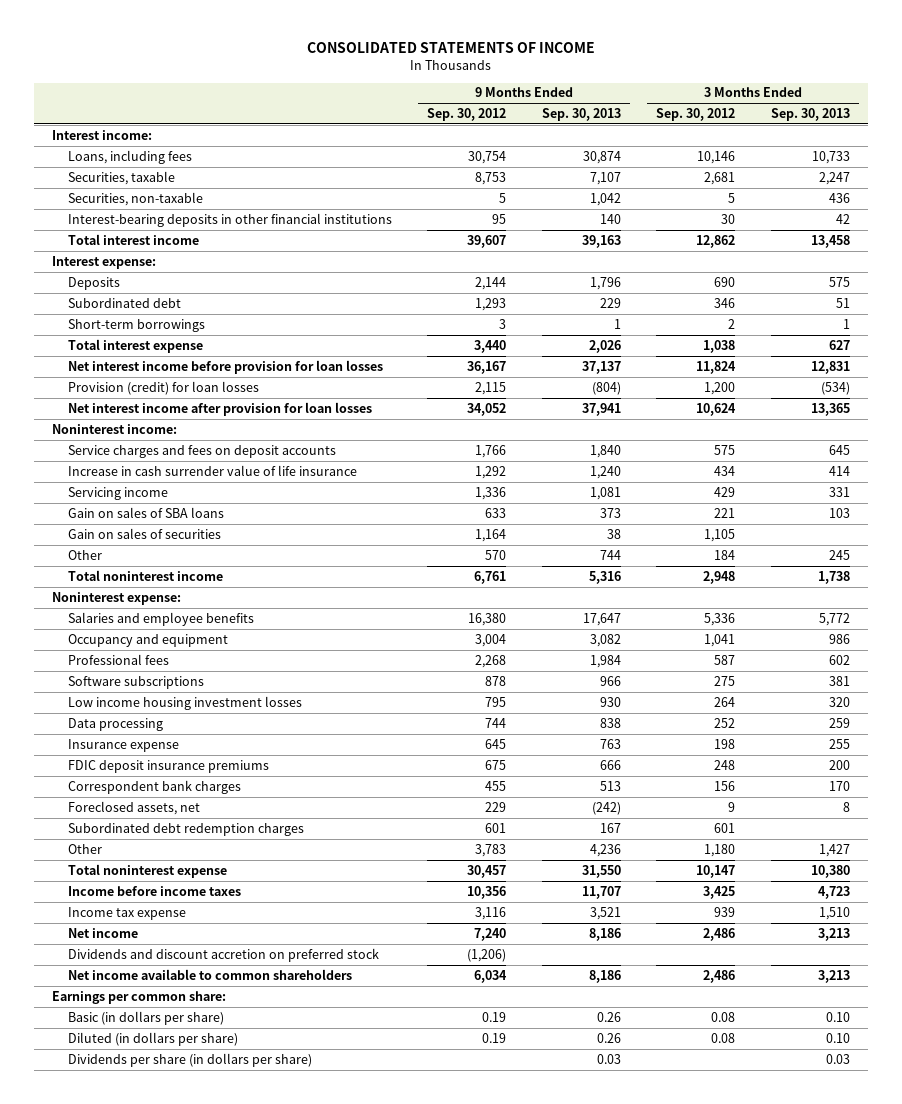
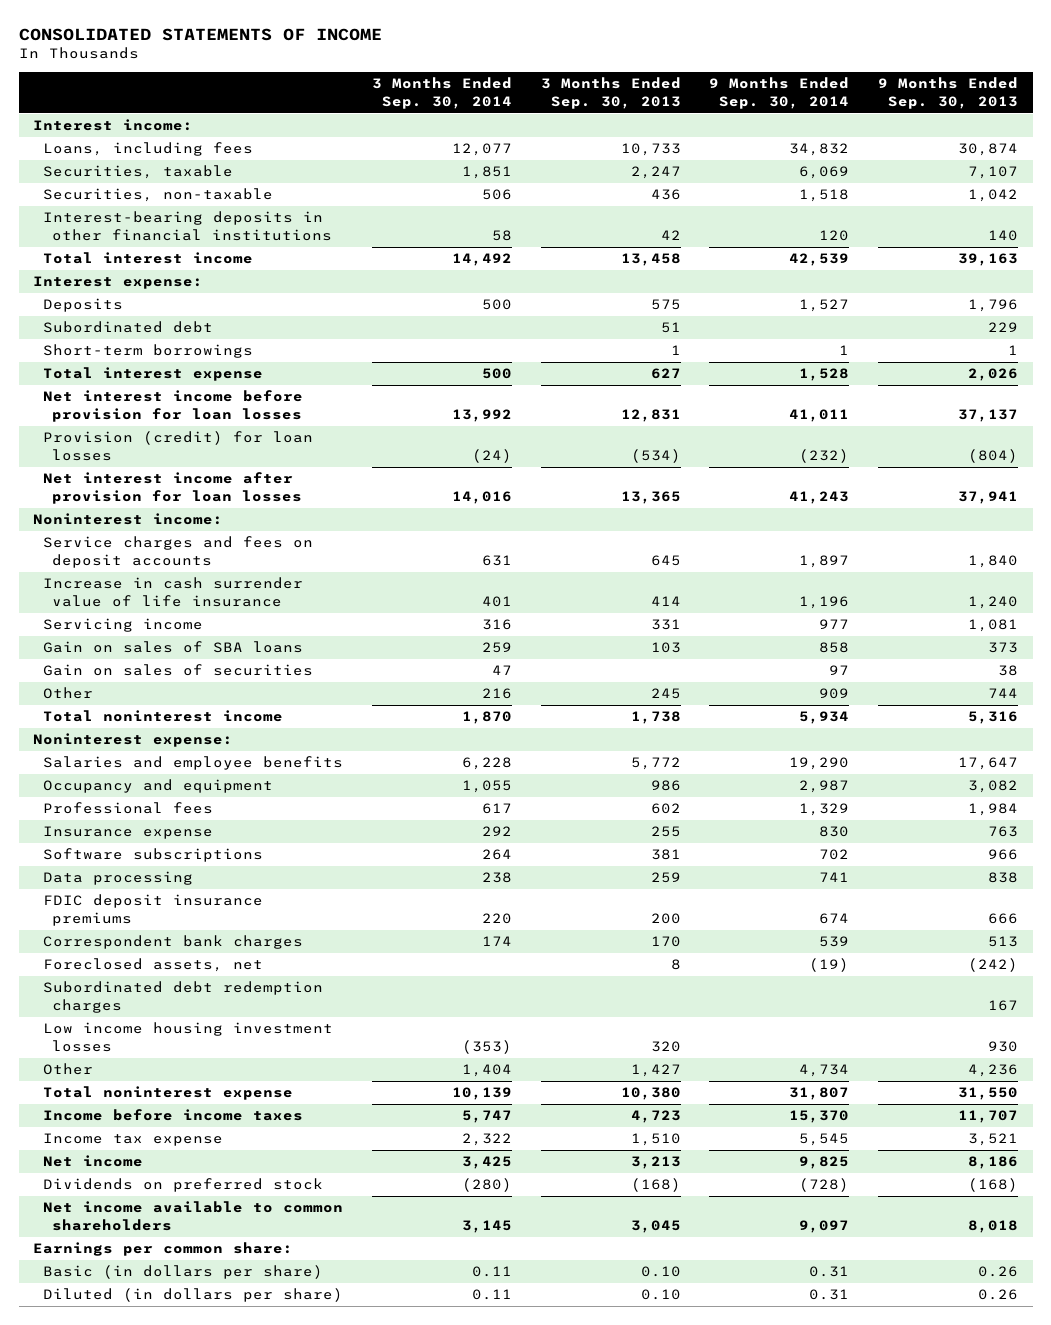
- | 9 Months Ended Sep. 30, 2012 | 9 Months Ended Sep. 30, 2013 | 3 Months Ended Sep. 30, 2012 | 3 Months Ended Sep. 30, 2013
+ | 3 Months Ended Sep. 30, 2014 | 3 Months Ended Sep. 30, 2013 | 9 Months Ended Sep. 30, 2014 | 9 Months Ended Sep. 30, 2013
moved up: Insurance expense | 292 | 255 | 830 | 763
moved down: Low income housing investment losses | (353) | 320 | | 930
- Dividends and discount accretion on preferred stock | (1,206) | | |
- Net income available to common shareholders | 6,034 | 8,186 | 2,486 | 3,213
+ Dividends on preferred stock | (280) | (168) | (728) | (168)
+ Net income available to common shareholders | 3,145 | 3,045 | 9,097 | 8,018
- Dividends per share (in dollars per share) | | 0.03 | | 0.03

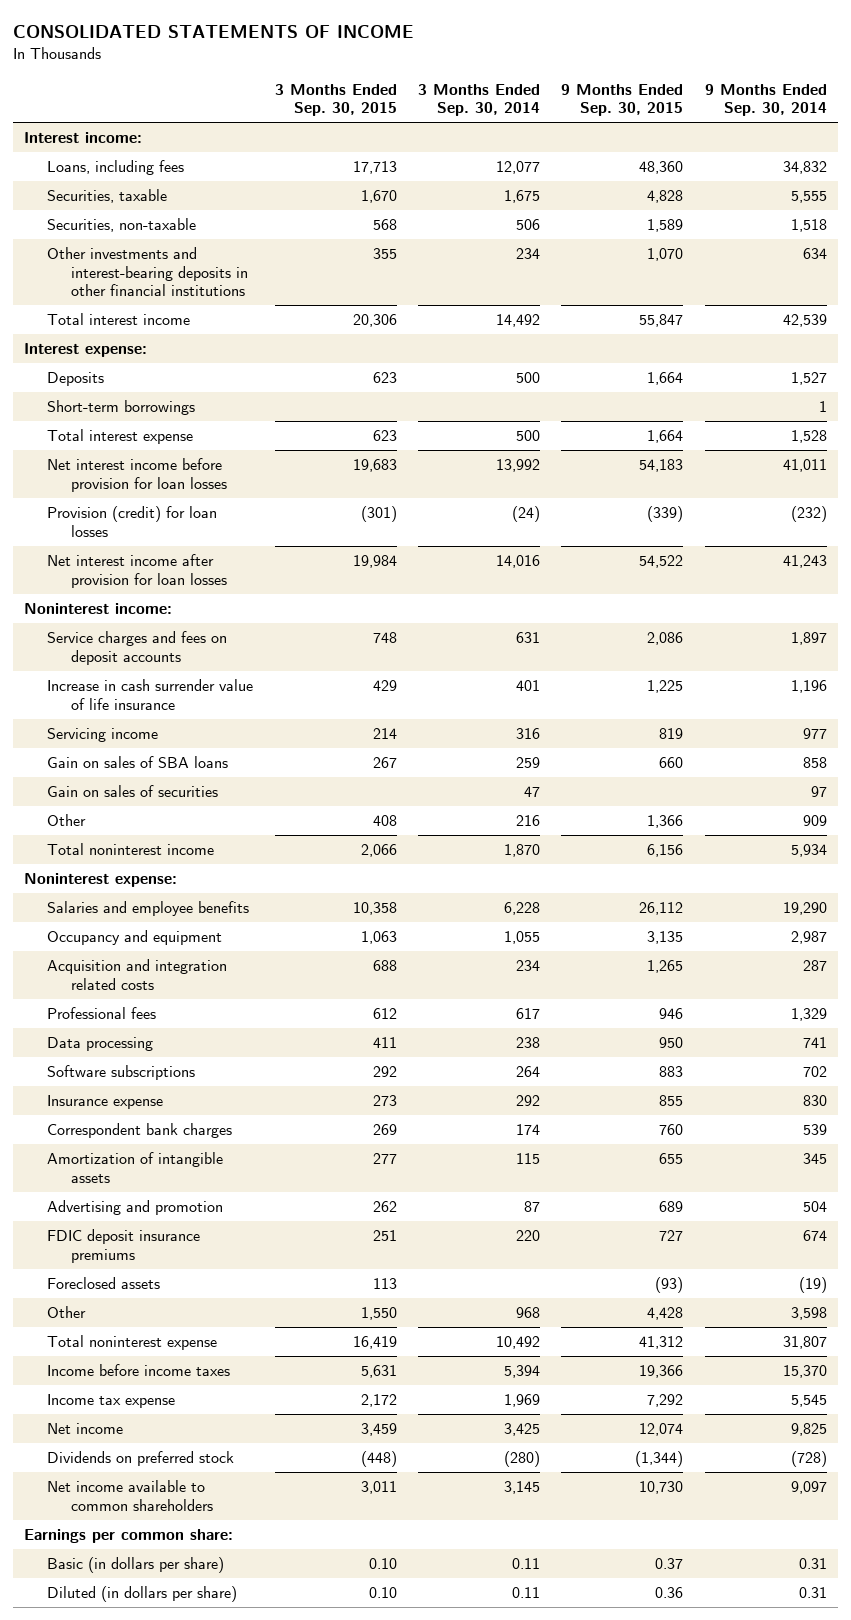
- | 3 Months Ended Sep. 30, 2014 | 3 Months Ended Sep. 30, 2013 | 9 Months Ended Sep. 30, 2014 | 9 Months Ended Sep. 30, 2013
+ | 3 Months Ended Sep. 30, 2015 | 3 Months Ended Sep. 30, 2014 | 9 Months Ended Sep. 30, 2015 | 9 Months Ended Sep. 30, 2014
- Securities, taxable | 1,851 | 2,247 | 6,069 | 7,107
+ Securities, taxable | 1,670 | 1,675 | 4,828 | 5,555
- Interest-bearing deposits in other financial institutions | 58 | 42 | 120 | 140
+ Other investments and interest-bearing deposits in other financial institutions | 355 | 234 | 1,070 | 634
- Subordinated debt | | 51 | | 229
+ Acquisition and integration related costs | 688 | 234 | 1,265 | 287
moved down: Software subscriptions | 292 | 264 | 883 | 702
moved down: Insurance expense | 273 | 292 | 855 | 830
- Foreclosed assets, net | | 8 | (19) | (242)
- Subordinated debt redemption charges | | | | 167
- Low income housing investment losses | (353) | 320 | | 930
- Other | 1,404 | 1,427 | 4,734 | 4,236
- Total noninterest expense | 10,139 | 10,380 | 31,807 | 31,550
- Income before income taxes | 5,747 | 4,723 | 15,370 | 11,707
- Income tax expense | 2,322 | 1,510 | 5,545 | 3,521
+ Amortization of intangible assets | 277 | 115 | 655 | 345
+ Advertising and promotion | 262 | 87 | 689 | 504
moved down: FDIC deposit insurance premiums | 251 | 220 | 727 | 674
+ Foreclosed assets | 113 | | (93) | (19)
+ Other | 1,550 | 968 | 4,428 | 3,598
+ Total noninterest expense | 16,419 | 10,492 | 41,312 | 31,807
+ Income before income taxes | 5,631 | 5,394 | 19,366 | 15,370
+ Income tax expense | 2,172 | 1,969 | 7,292 | 5,545

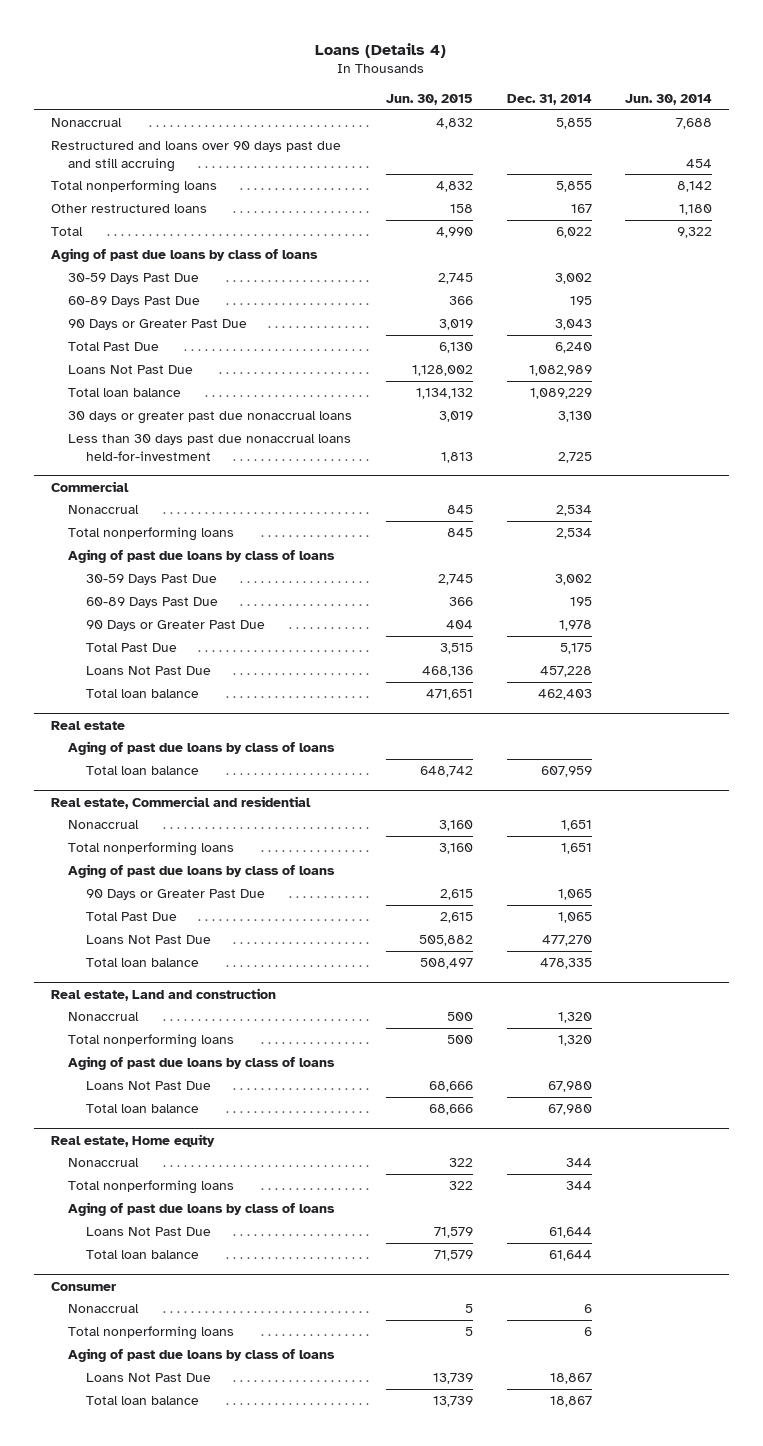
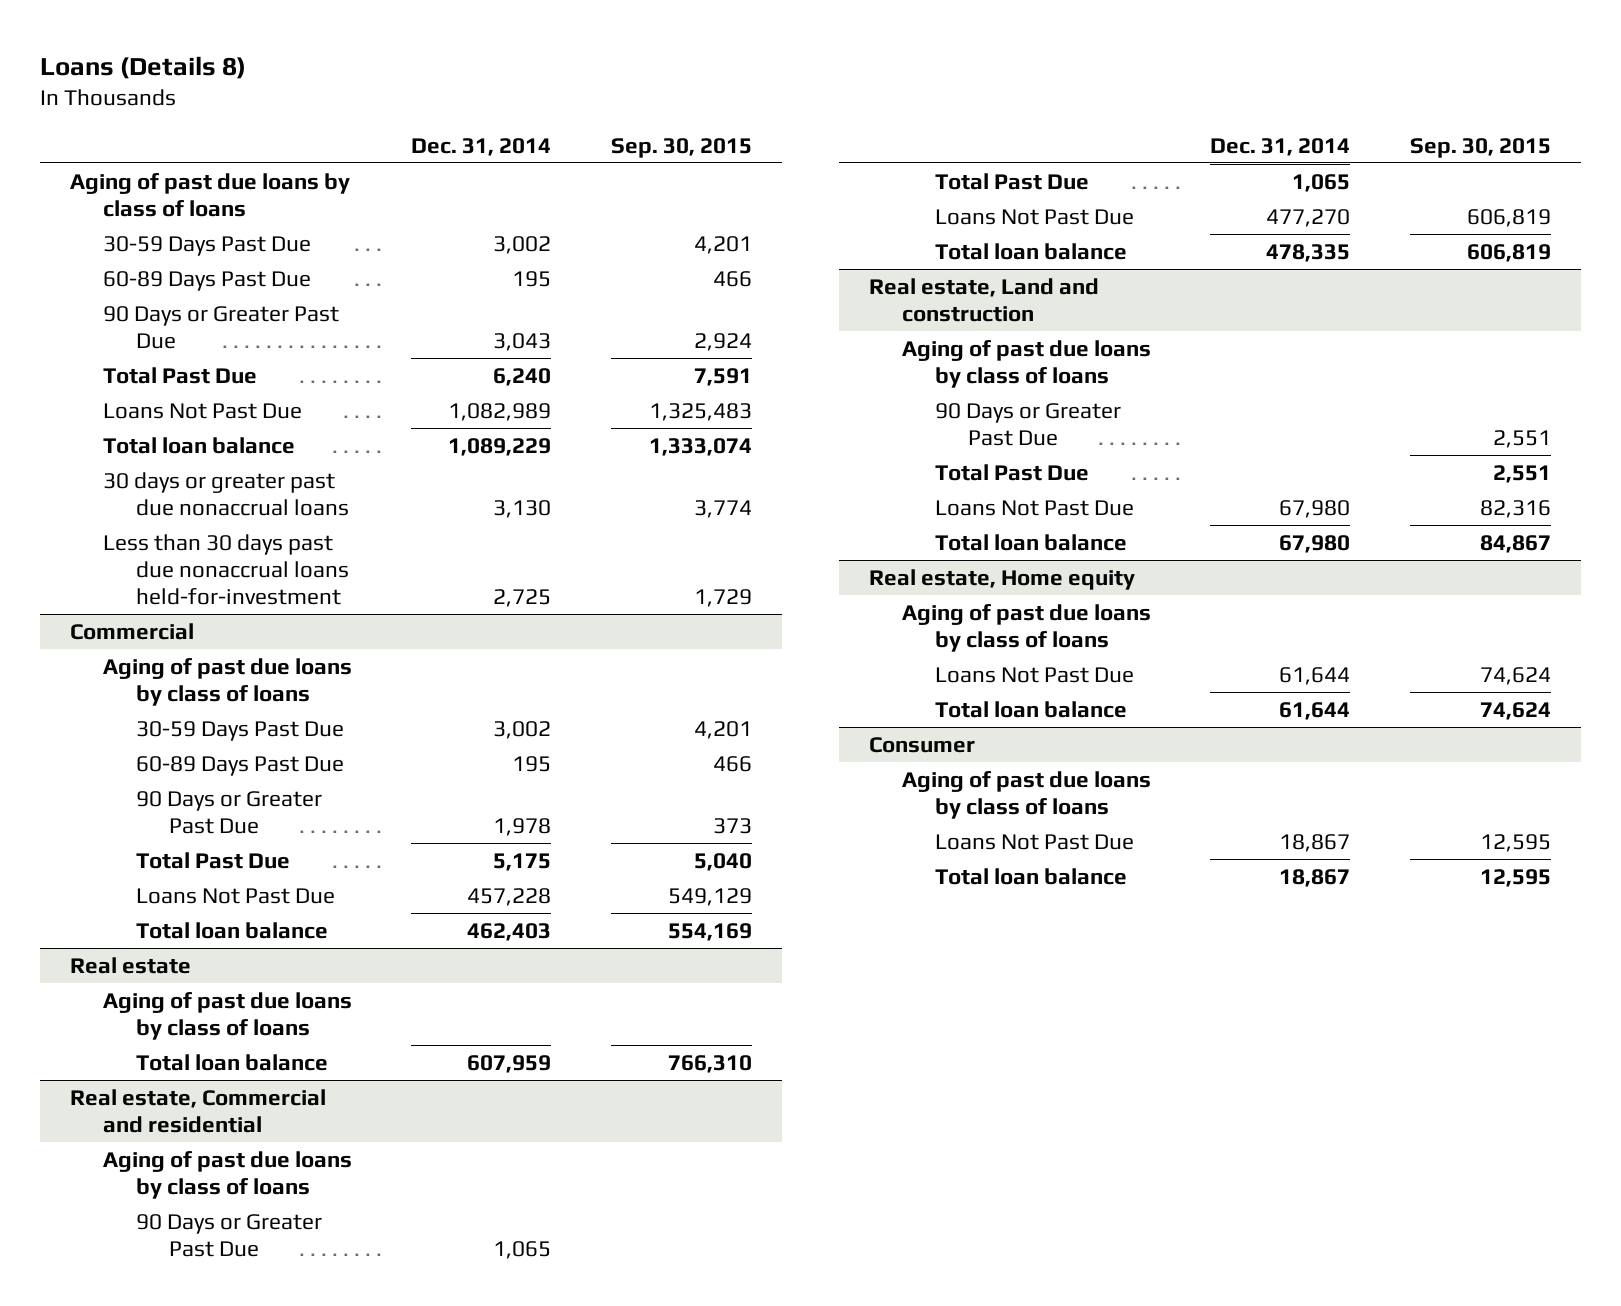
- Loans (Details 4)
+ Loans (Details 8)
- | Jun. 30, 2015 | Dec. 31, 2014 | Jun. 30, 2014
+ | Dec. 31, 2014 | Sep. 30, 2015
- Nonaccrual | 4,832 | 5,855 | 7,688
- Restructured and loans over 90 days past due and still accruing | | | 454
- Total nonperforming loans | 4,832 | 5,855 | 8,142
- Other restructured loans | 158 | 167 | 1,180
- Total | 4,990 | 6,022 | 9,322
@ Commercial
- Nonaccrual | 845 | 2,534 |
- Total nonperforming loans | 845 | 2,534 |
@ Real estate, Commercial and residential
- Nonaccrual | 3,160 | 1,651 |
- Total nonperforming loans | 3,160 | 1,651 |
@ Real estate, Land and construction
- Nonaccrual | 500 | 1,320 |
- Total nonperforming loans | 500 | 1,320 |
+ 90 Days or Greater Past Due | | 2,551
+ Total Past Due | | 2,551
@ Real estate, Home equity
- Nonaccrual | 322 | 344 |
- Total nonperforming loans | 322 | 344 |
@ Consumer
- Nonaccrual | 5 | 6 |
- Total nonperforming loans | 5 | 6 |

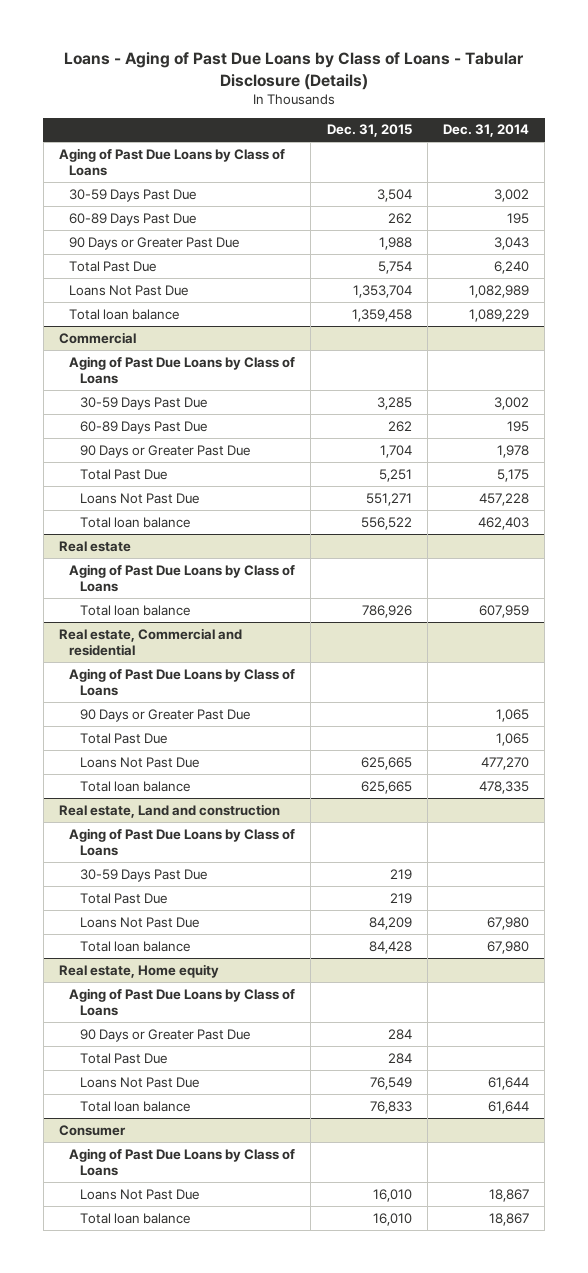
- Loans (Details 8)
+ Loans - Aging of Past Due Loans by Class of Loans - Tabular Disclosure (Details)
- | Dec. 31, 2014 | Sep. 30, 2015
+ | Dec. 31, 2015 | Dec. 31, 2014
- Aging of past due loans by class of loans
+ Aging of Past Due Loans by Class of Loans
- 30 days or greater past due nonaccrual loans | 3,130 | 3,774
- Less than 30 days past due nonaccrual loans held-for-investment | 2,725 | 1,729
@ Commercial
- Aging of past due loans by class of loans
+ Aging of Past Due Loans by Class of Loans
@ Real estate
- Aging of past due loans by class of loans
+ Aging of Past Due Loans by Class of Loans
@ Real estate, Commercial and residential
- Aging of past due loans by class of loans
+ Aging of Past Due Loans by Class of Loans
@ Real estate, Land and construction
- Aging of past due loans by class of loans
- 90 Days or Greater Past Due | | 2,551
+ Aging of Past Due Loans by Class of Loans
+ 30-59 Days Past Due | 219 |
@ Real estate, Home equity
- Aging of past due loans by class of loans
+ Aging of Past Due Loans by Class of Loans
+ 90 Days or Greater Past Due | 284 |
+ Total Past Due | 284 |
@ Consumer
- Aging of past due loans by class of loans
+ Aging of Past Due Loans by Class of Loans

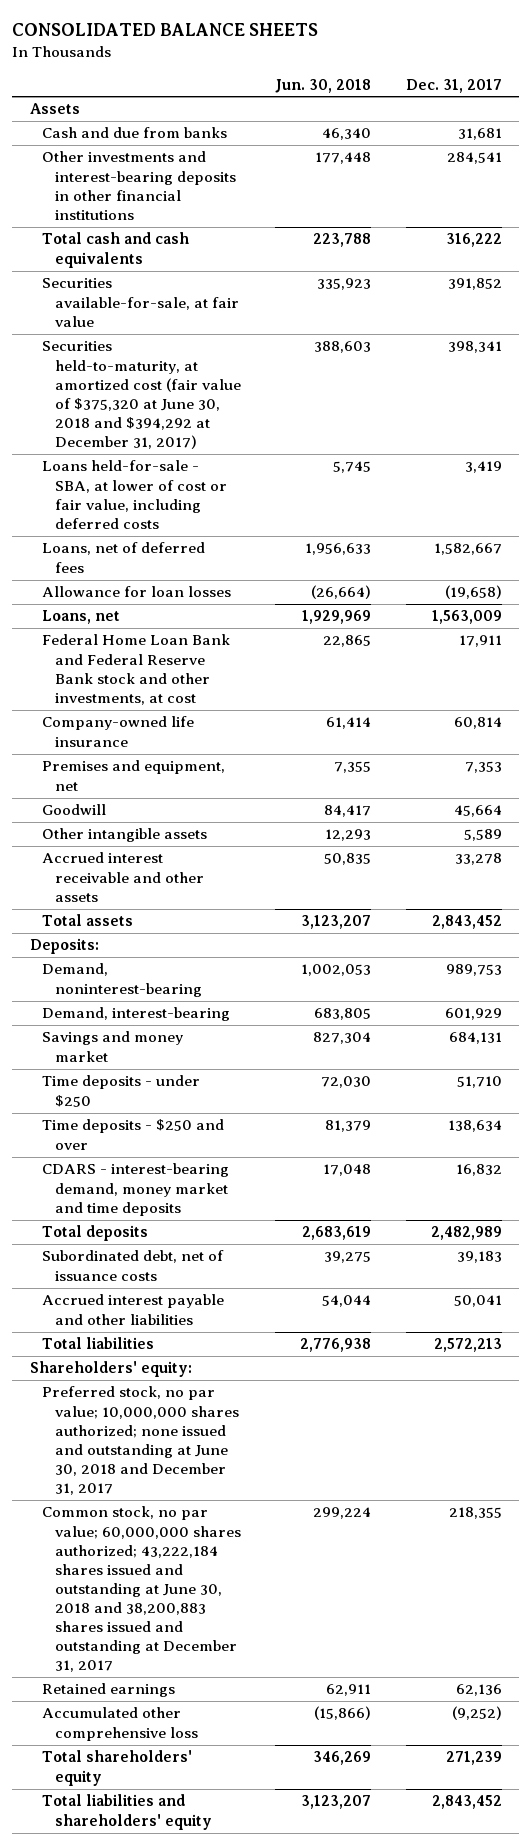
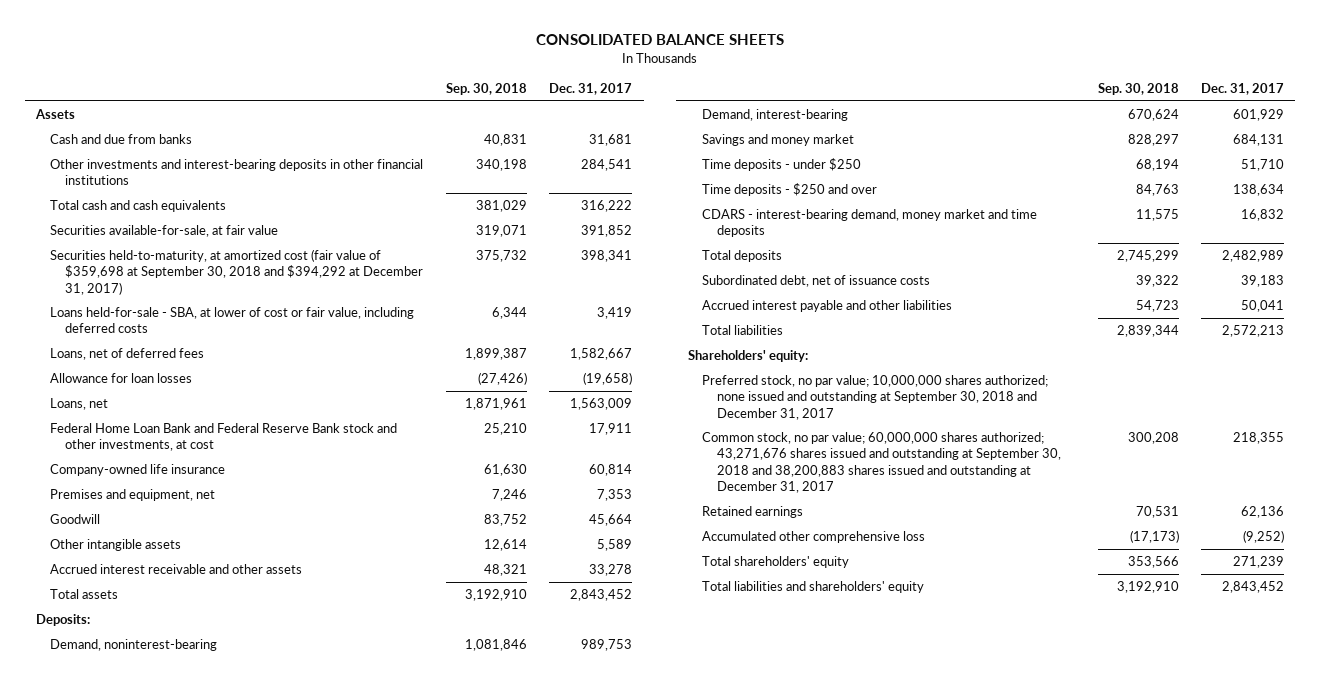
- | Jun. 30, 2018 | Dec. 31, 2017
+ | Sep. 30, 2018 | Dec. 31, 2017
- Securities held-to-maturity, at amortized cost (fair value of $375,320 at June 30, 2018 and $394,292 at December 31, 2017) | 388,603 | 398,341
+ Securities held-to-maturity, at amortized cost (fair value of $359,698 at September 30, 2018 and $394,292 at December 31, 2017) | 375,732 | 398,341
- Preferred stock, no par value; 10,000,000 shares authorized; none issued and outstanding at June 30, 2018 and December 31, 2017
- Common stock, no par value; 60,000,000 shares authorized; 43,222,184 shares issued and outstanding at June 30, 2018 and 38,200,883 shares issued and outstanding at December 31, 2017 | 299,224 | 218,355
+ Preferred stock, no par value; 10,000,000 shares authorized; none issued and outstanding at September 30, 2018 and December 31, 2017
+ Common stock, no par value; 60,000,000 shares authorized; 43,271,676 shares issued and outstanding at September 30, 2018 and 38,200,883 shares issued and outstanding at December 31, 2017 | 300,208 | 218,355

